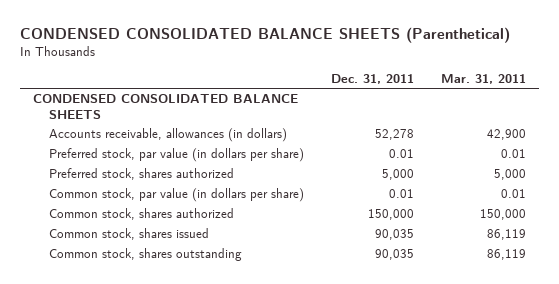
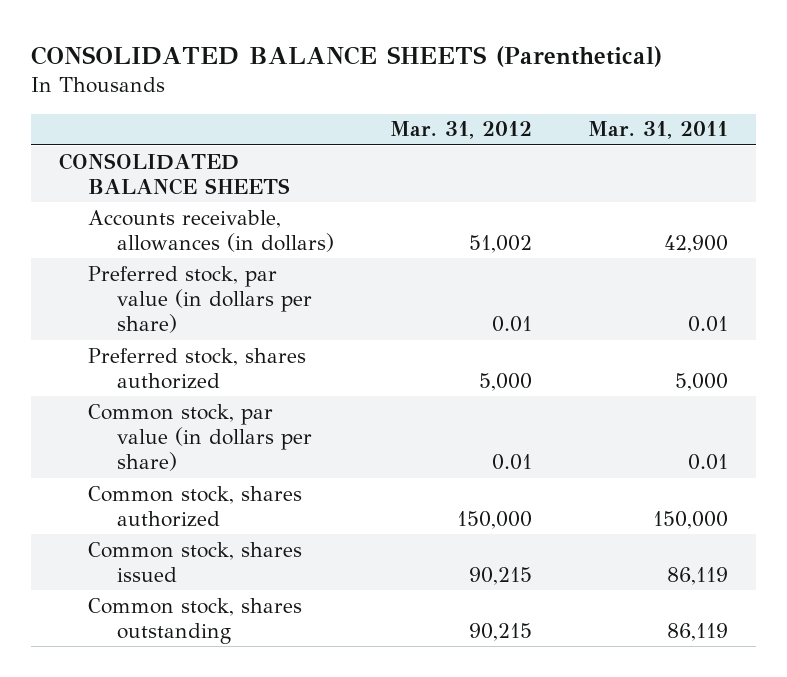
- CONDENSED CONSOLIDATED BALANCE SHEETS (Parenthetical)
+ CONSOLIDATED BALANCE SHEETS (Parenthetical)
- | Dec. 31, 2011 | Mar. 31, 2011
+ | Mar. 31, 2012 | Mar. 31, 2011
- CONDENSED CONSOLIDATED BALANCE SHEETS
+ CONSOLIDATED BALANCE SHEETS

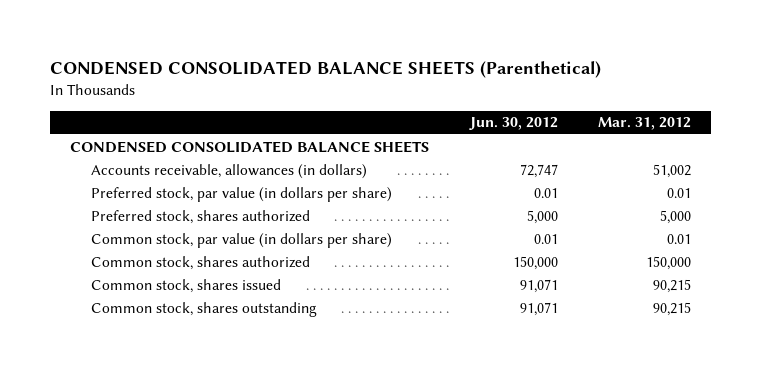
- CONSOLIDATED BALANCE SHEETS (Parenthetical)
+ CONDENSED CONSOLIDATED BALANCE SHEETS (Parenthetical)
- | Mar. 31, 2012 | Mar. 31, 2011
+ | Jun. 30, 2012 | Mar. 31, 2012
- CONSOLIDATED BALANCE SHEETS
+ CONDENSED CONSOLIDATED BALANCE SHEETS

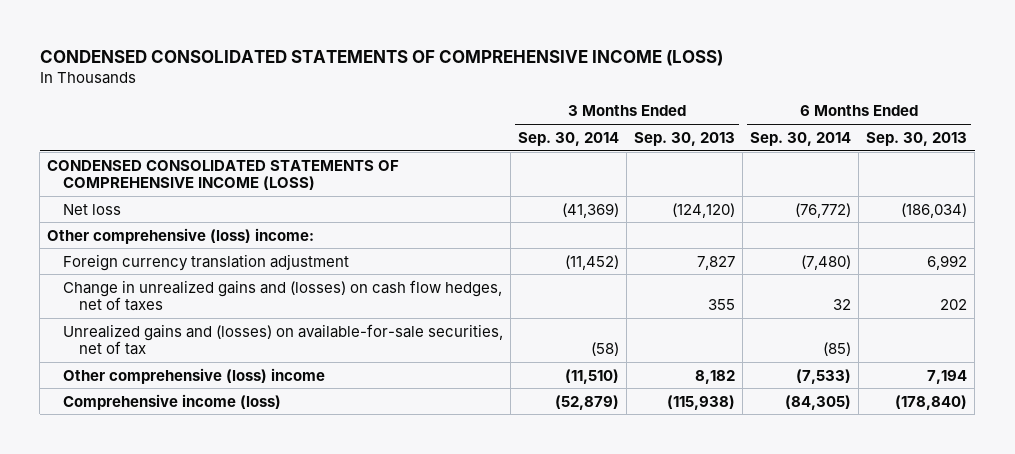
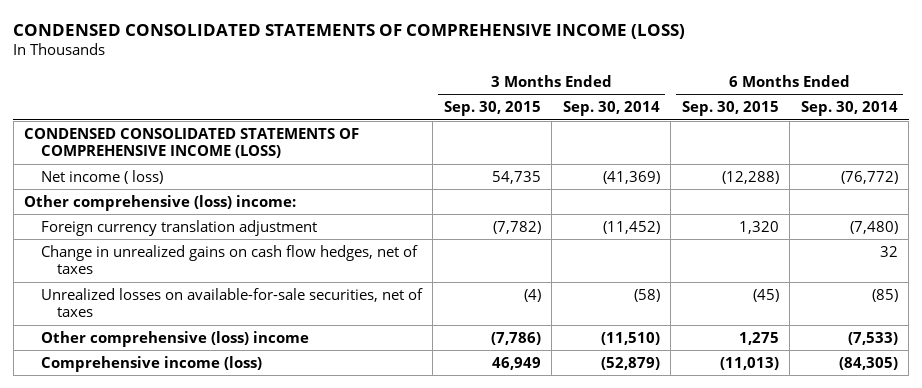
- | 3 Months Ended Sep. 30, 2014 | 3 Months Ended Sep. 30, 2013 | 6 Months Ended Sep. 30, 2014 | 6 Months Ended Sep. 30, 2013
+ | 3 Months Ended Sep. 30, 2015 | 3 Months Ended Sep. 30, 2014 | 6 Months Ended Sep. 30, 2015 | 6 Months Ended Sep. 30, 2014
- Net loss | (41,369) | (124,120) | (76,772) | (186,034)
+ Net income ( loss) | 54,735 | (41,369) | (12,288) | (76,772)
- Change in unrealized gains and (losses) on cash flow hedges, net of taxes | | 355 | 32 | 202
- Unrealized gains and (losses) on available-for-sale securities, net of tax | (58) | | (85) |
+ Change in unrealized gains on cash flow hedges, net of taxes | | | | 32
+ Unrealized losses on available-for-sale securities, net of taxes | (4) | (58) | (45) | (85)

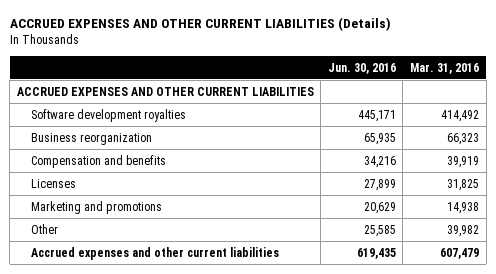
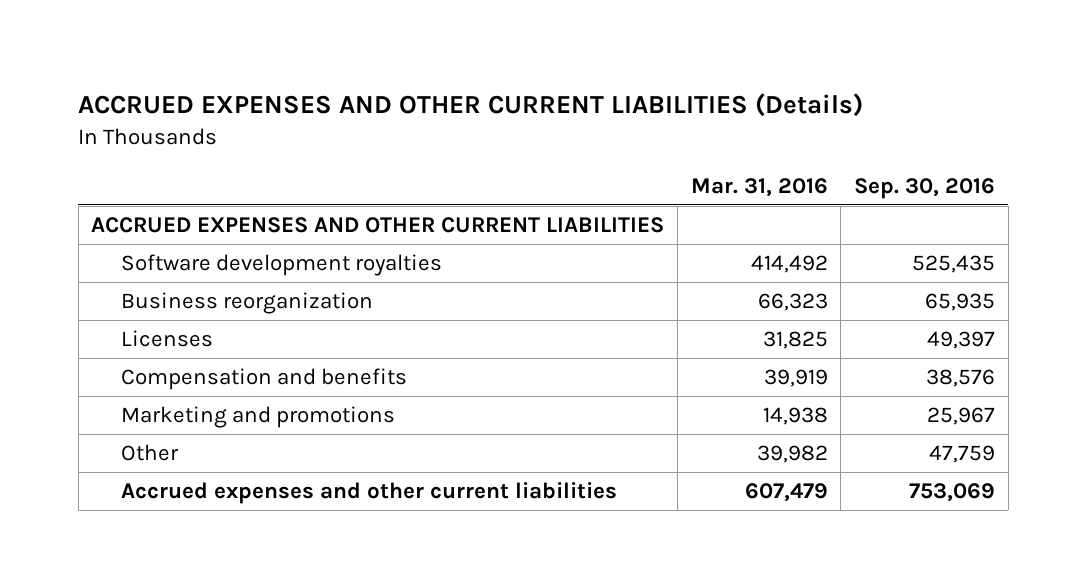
- | Jun. 30, 2016 | Mar. 31, 2016
+ | Mar. 31, 2016 | Sep. 30, 2016
moved down: Compensation and benefits | 39,919 | 38,576

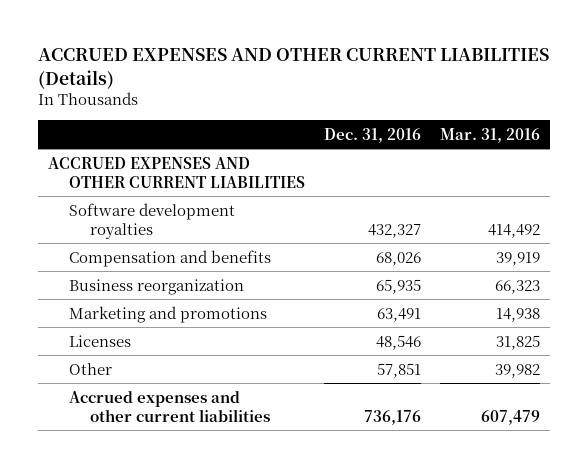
- | Mar. 31, 2016 | Sep. 30, 2016
+ | Dec. 31, 2016 | Mar. 31, 2016
moved down: Business reorganization | 65,935 | 66,323
moved down: Licenses | 48,546 | 31,825

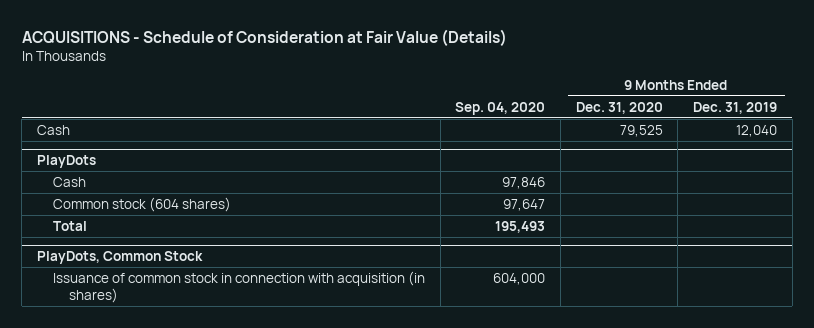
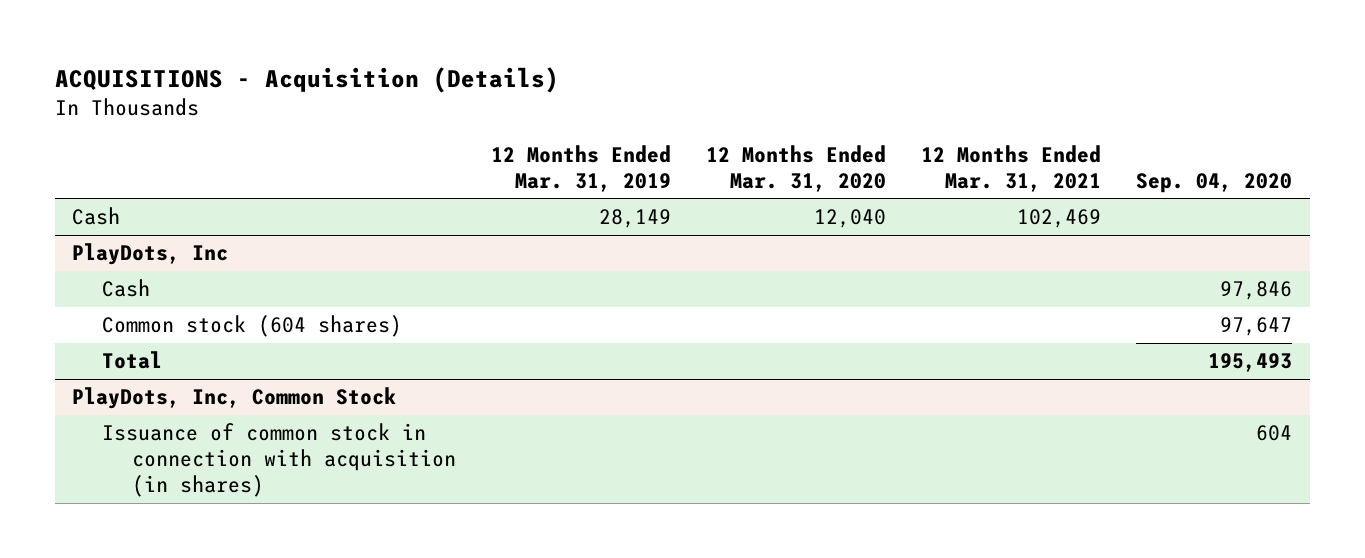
- ACQUISITIONS - Schedule of Consideration at Fair Value (Details)
+ ACQUISITIONS - Acquisition (Details)
- | Sep. 04, 2020 | 9 Months Ended Dec. 31, 2020 | 9 Months Ended Dec. 31, 2019
+ | 12 Months Ended Mar. 31, 2019 | 12 Months Ended Mar. 31, 2020 | 12 Months Ended Mar. 31, 2021 | Sep. 04, 2020
- PlayDots
+ PlayDots, Inc
- PlayDots, Common Stock
- Issuance of common stock in connection with acquisition (in shares) | 604,000 | |
+ PlayDots, Inc, Common Stock
+ Issuance of common stock in connection with acquisition (in shares) | | | | 604

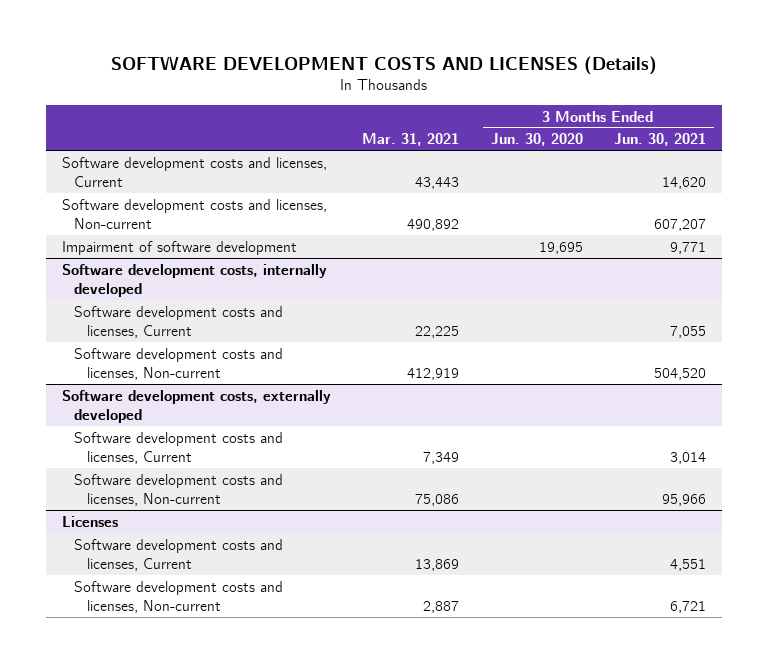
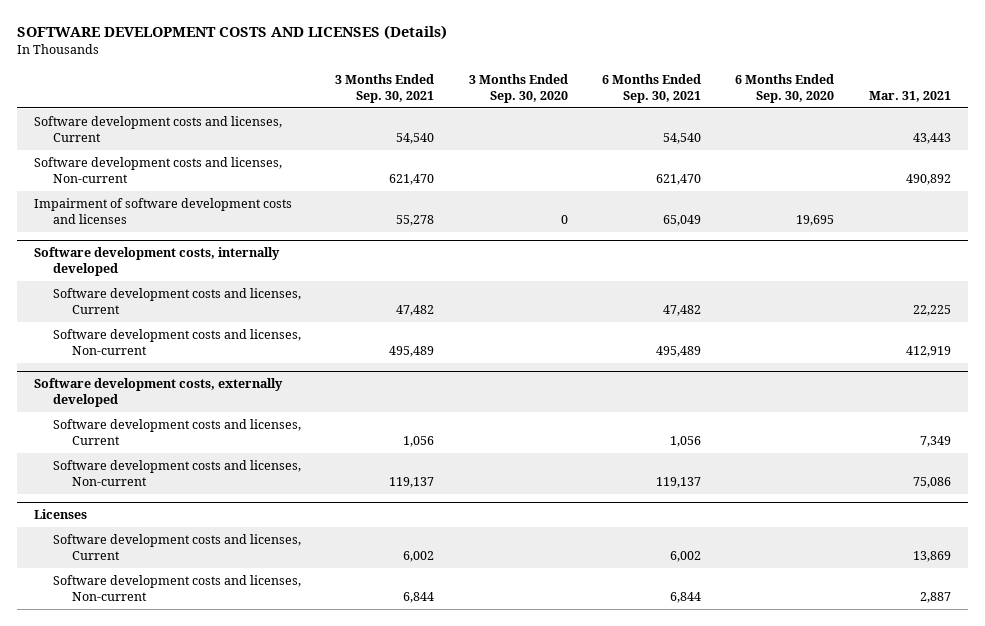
- | Mar. 31, 2021 | 3 Months Ended Jun. 30, 2020 | 3 Months Ended Jun. 30, 2021
+ | 3 Months Ended Sep. 30, 2021 | 3 Months Ended Sep. 30, 2020 | 6 Months Ended Sep. 30, 2021 | 6 Months Ended Sep. 30, 2020 | Mar. 31, 2021
- Impairment of software development | | 19,695 | 9,771
+ Impairment of software development costs and licenses | 55,278 | 0 | 65,049 | 19,695 |

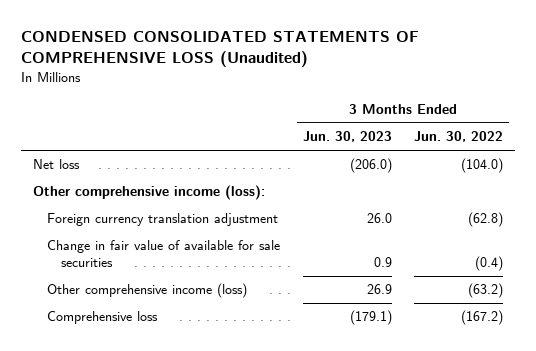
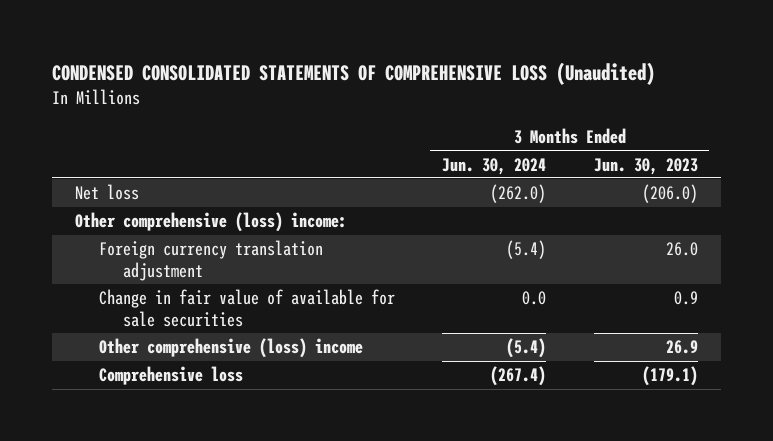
- | 3 Months Ended Jun. 30, 2023 | 3 Months Ended Jun. 30, 2022
+ | 3 Months Ended Jun. 30, 2024 | 3 Months Ended Jun. 30, 2023
- Other comprehensive income (loss):
+ Other comprehensive (loss) income:
- Other comprehensive income (loss) | 26.9 | (63.2)
+ Other comprehensive (loss) income | (5.4) | 26.9

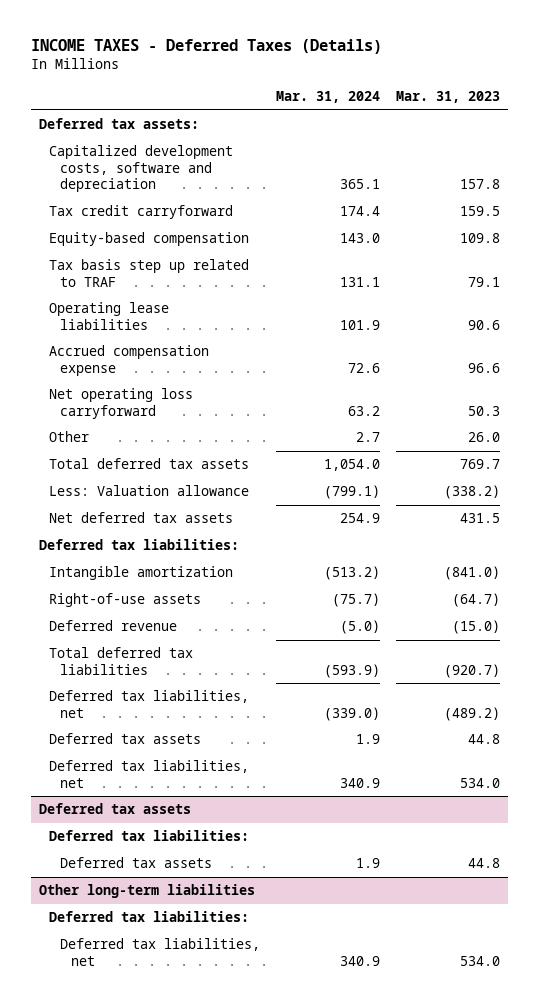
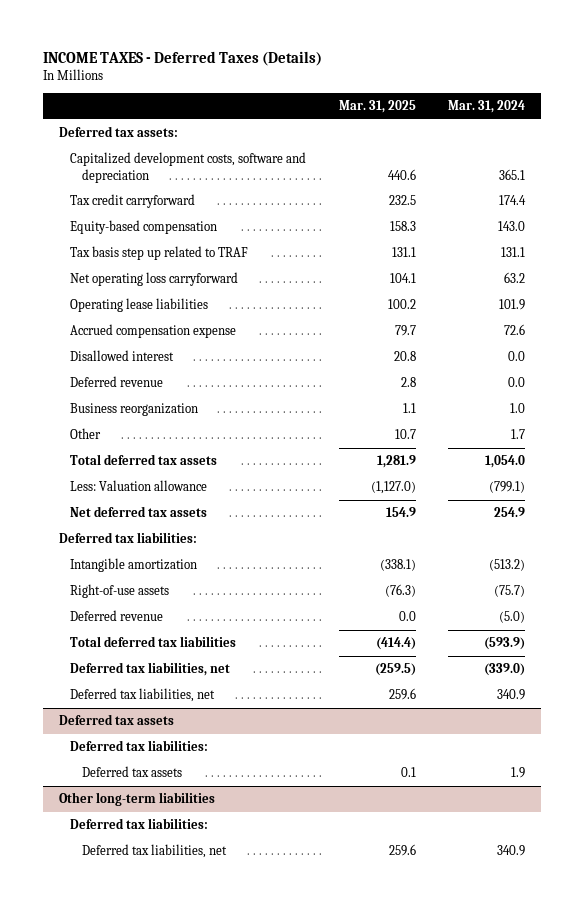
- | Mar. 31, 2024 | Mar. 31, 2023
+ | Mar. 31, 2025 | Mar. 31, 2024
moved up: Net operating loss carryforward | 104.1 | 63.2
- Other | 2.7 | 26.0
+ Disallowed interest | 20.8 | 0.0
+ Deferred revenue | 2.8 | 0.0
+ Business reorganization | 1.1 | 1.0
+ Other | 10.7 | 1.7
- Deferred tax assets | 1.9 | 44.8

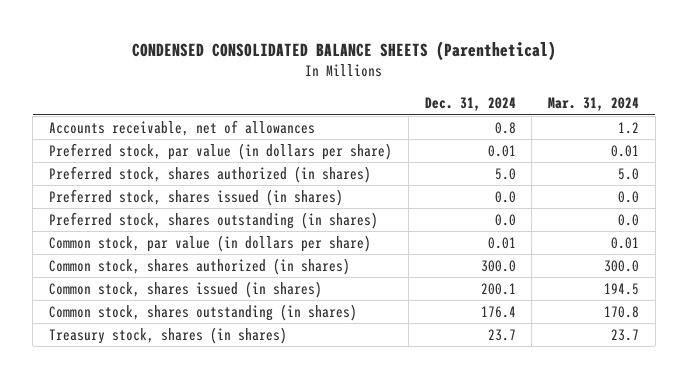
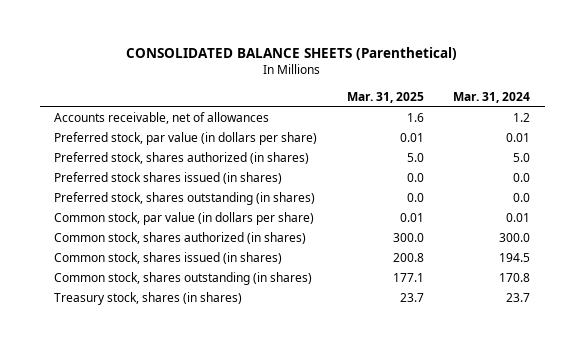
- CONDENSED CONSOLIDATED BALANCE SHEETS (Parenthetical)
+ CONSOLIDATED BALANCE SHEETS (Parenthetical)
- | Dec. 31, 2024 | Mar. 31, 2024
+ | Mar. 31, 2025 | Mar. 31, 2024
- Preferred stock, shares issued (in shares) | 0.0 | 0.0
+ Preferred stock shares issued (in shares) | 0.0 | 0.0

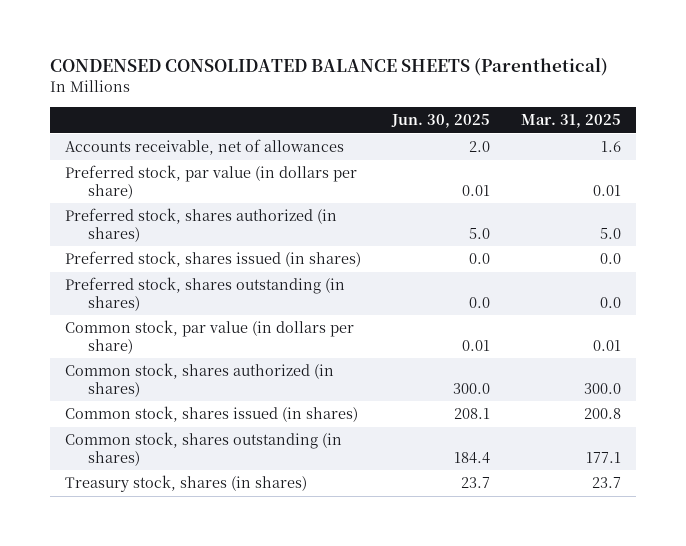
- CONSOLIDATED BALANCE SHEETS (Parenthetical)
+ CONDENSED CONSOLIDATED BALANCE SHEETS (Parenthetical)
- | Mar. 31, 2025 | Mar. 31, 2024
+ | Jun. 30, 2025 | Mar. 31, 2025
- Preferred stock shares issued (in shares) | 0.0 | 0.0
+ Preferred stock, shares issued (in shares) | 0.0 | 0.0

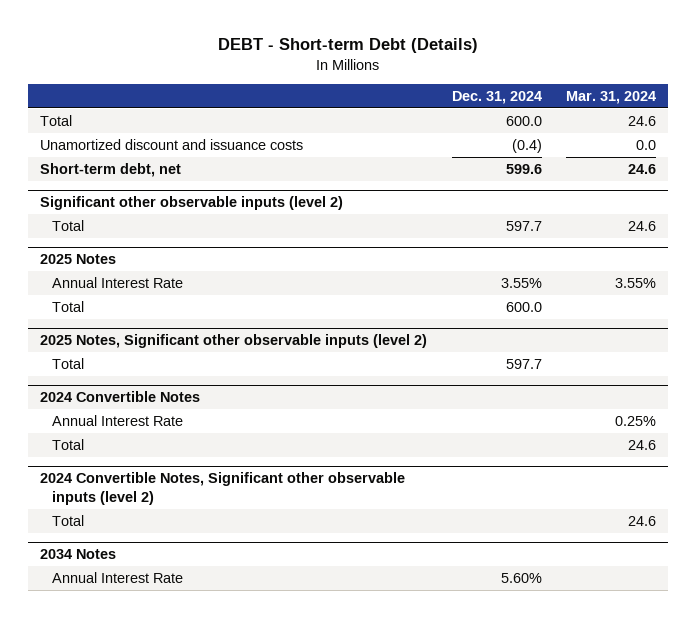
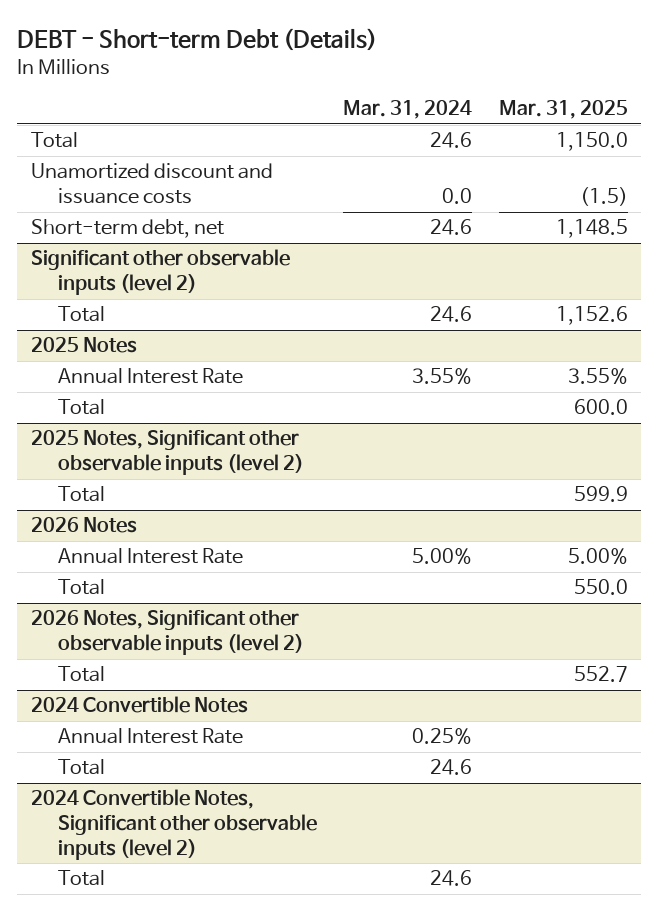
- | Dec. 31, 2024 | Mar. 31, 2024
+ | Mar. 31, 2024 | Mar. 31, 2025
+ 2026 Notes
+ Annual Interest Rate | 5.00% | 5.00%
+ Total | | 550.0
+ 2026 Notes, Significant other observable inputs (level 2)
+ Total | | 552.7
- 2034 Notes
- Annual Interest Rate | 5.60% |

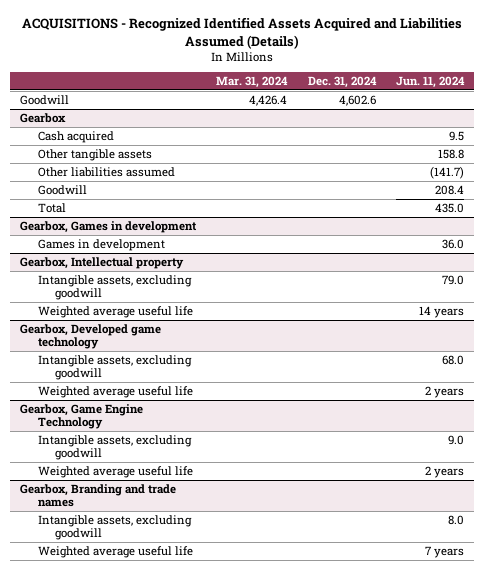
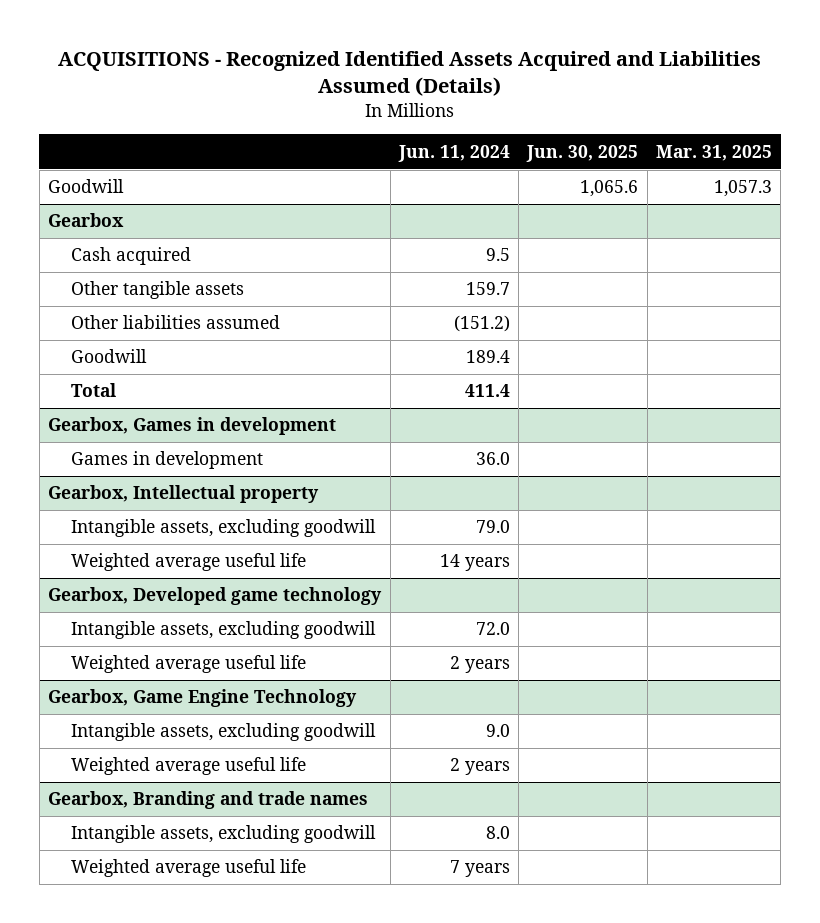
- | Mar. 31, 2024 | Dec. 31, 2024 | Jun. 11, 2024
+ | Jun. 11, 2024 | Jun. 30, 2025 | Mar. 31, 2025
@ Gearbox
- Other tangible assets | | | 158.8
- Other liabilities assumed | | | (141.7)
- Goodwill | | | 208.4
- Total | | | 435.0
+ Other tangible assets | 159.7 | |
+ Other liabilities assumed | (151.2) | |
+ Goodwill | 189.4 | |
+ Total | 411.4 | |
@ Gearbox, Developed game technology
- Intangible assets, excluding goodwill | | | 68.0
+ Intangible assets, excluding goodwill | 72.0 | |

